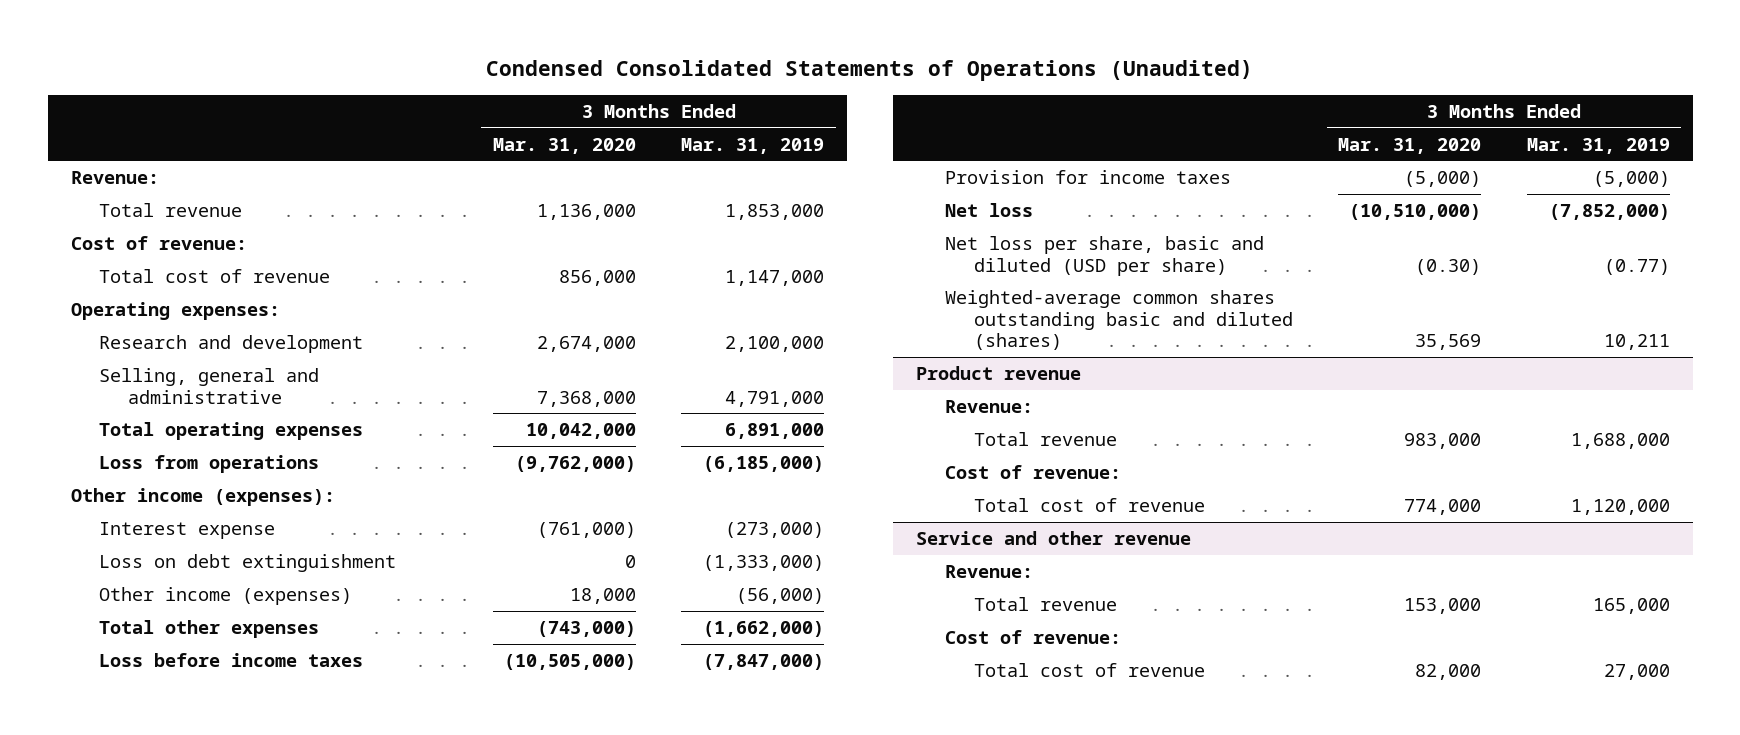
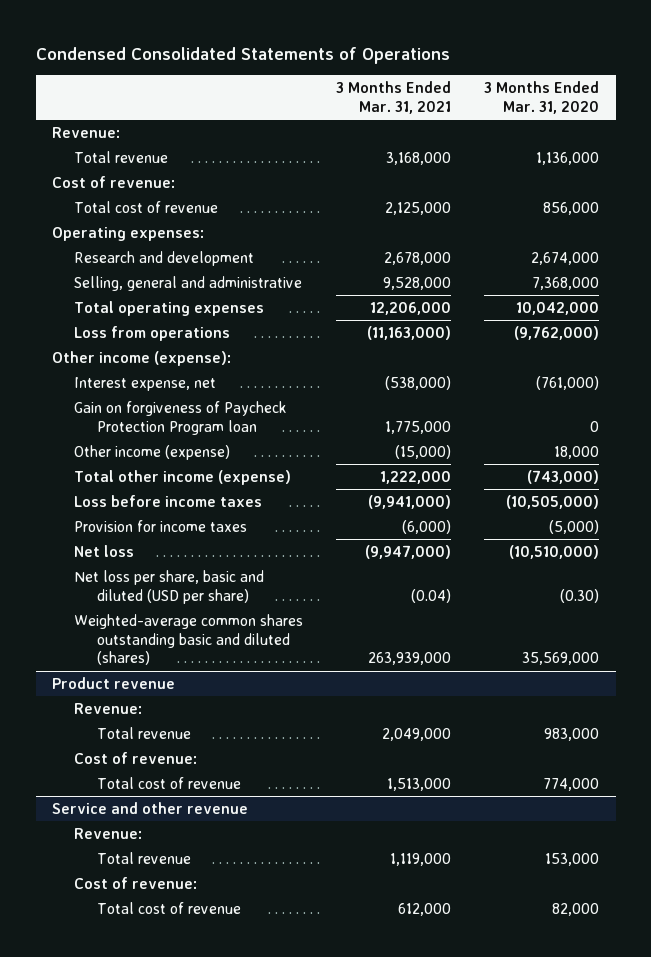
- Condensed Consolidated Statements of Operations (Unaudited)
+ Condensed Consolidated Statements of Operations
- | 3 Months Ended Mar. 31, 2020 | 3 Months Ended Mar. 31, 2019
+ | 3 Months Ended Mar. 31, 2021 | 3 Months Ended Mar. 31, 2020
- Other income (expenses):
- Interest expense | (761,000) | (273,000)
- Loss on debt extinguishment | 0 | (1,333,000)
- Other income (expenses) | 18,000 | (56,000)
- Total other expenses | (743,000) | (1,662,000)
+ Other income (expense):
+ Interest expense, net | (538,000) | (761,000)
+ Gain on forgiveness of Paycheck Protection Program loan | 1,775,000 | 0
+ Other income (expense) | (15,000) | 18,000
+ Total other income (expense) | 1,222,000 | (743,000)
- Weighted-average common shares outstanding basic and diluted (shares) | 35,569 | 10,211
+ Weighted-average common shares outstanding basic and diluted (shares) | 263,939,000 | 35,569,000

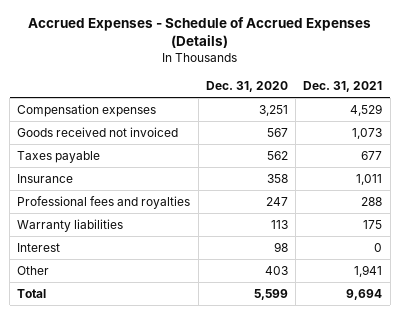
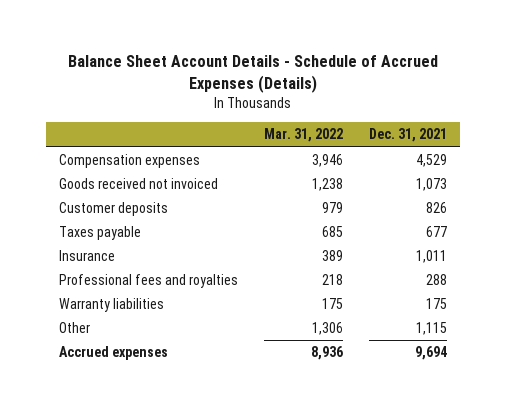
- Accrued Expenses - Schedule of Accrued Expenses (Details)
+ Balance Sheet Account Details - Schedule of Accrued Expenses (Details)
- | Dec. 31, 2020 | Dec. 31, 2021
+ | Mar. 31, 2022 | Dec. 31, 2021
+ Customer deposits | 979 | 826
- Interest | 98 | 0
- Other | 403 | 1,941
- Total | 5,599 | 9,694
+ Other | 1,306 | 1,115
+ Accrued expenses | 8,936 | 9,694

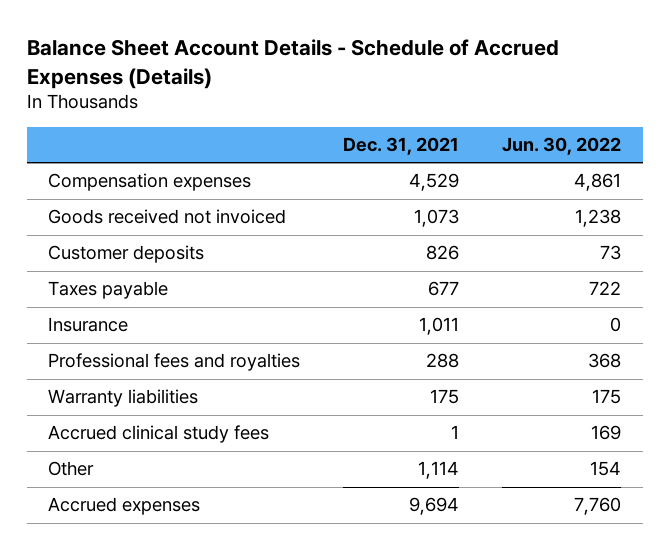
- | Mar. 31, 2022 | Dec. 31, 2021
+ | Dec. 31, 2021 | Jun. 30, 2022
- Other | 1,306 | 1,115
+ Accrued clinical study fees | 1 | 169
+ Other | 1,114 | 154

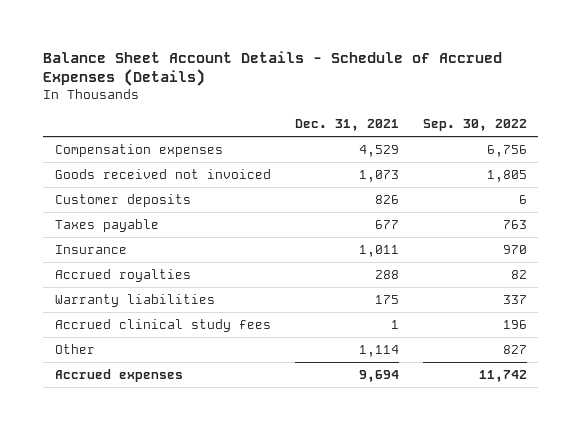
- | Dec. 31, 2021 | Jun. 30, 2022
+ | Dec. 31, 2021 | Sep. 30, 2022
- Professional fees and royalties | 288 | 368
+ Accrued royalties | 288 | 82

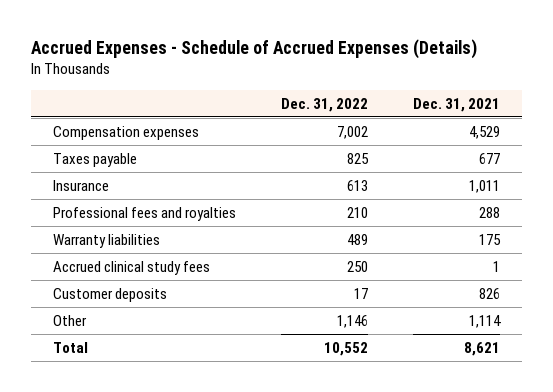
- Balance Sheet Account Details - Schedule of Accrued Expenses (Details)
+ Accrued Expenses - Schedule of Accrued Expenses (Details)
- | Dec. 31, 2021 | Sep. 30, 2022
+ | Dec. 31, 2022 | Dec. 31, 2021
- Goods received not invoiced | 1,073 | 1,805
- Accrued royalties | 288 | 82
+ Professional fees and royalties | 210 | 288
moved down: Customer deposits | 17 | 826
- Accrued expenses | 9,694 | 11,742
+ Total | 10,552 | 8,621

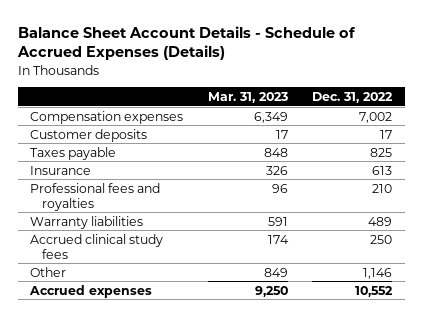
- Accrued Expenses - Schedule of Accrued Expenses (Details)
+ Balance Sheet Account Details - Schedule of Accrued Expenses (Details)
- | Dec. 31, 2022 | Dec. 31, 2021
+ | Mar. 31, 2023 | Dec. 31, 2022
moved up: Customer deposits | 17 | 17
- Total | 10,552 | 8,621
+ Accrued expenses | 9,250 | 10,552

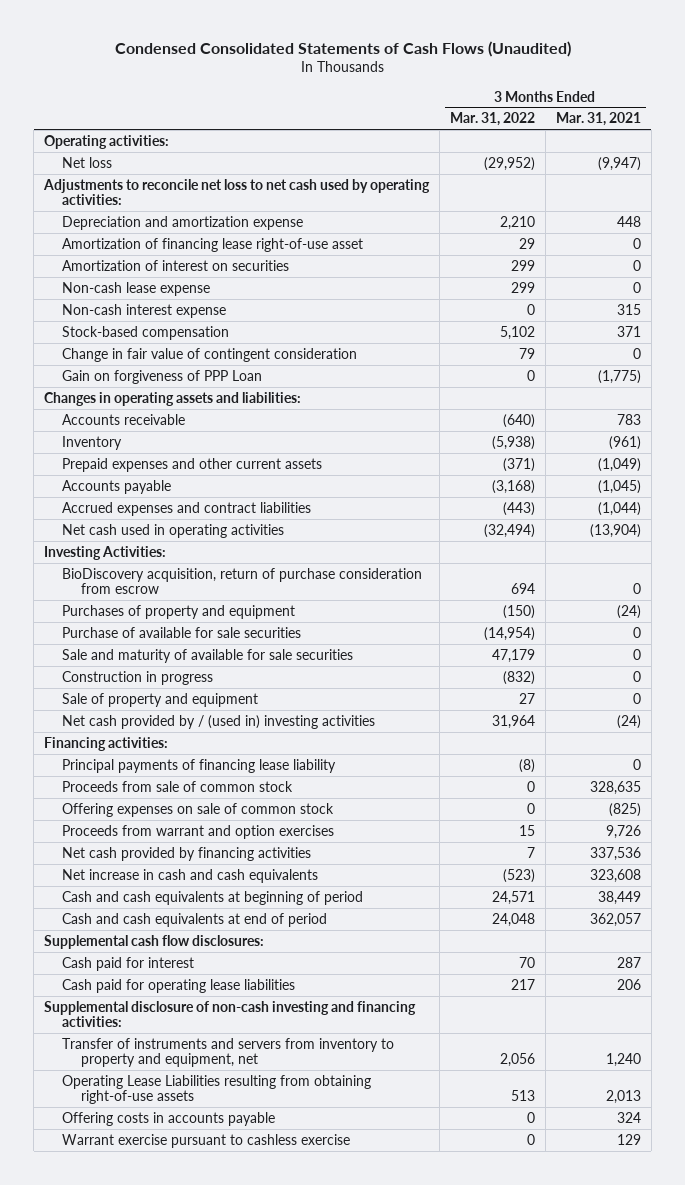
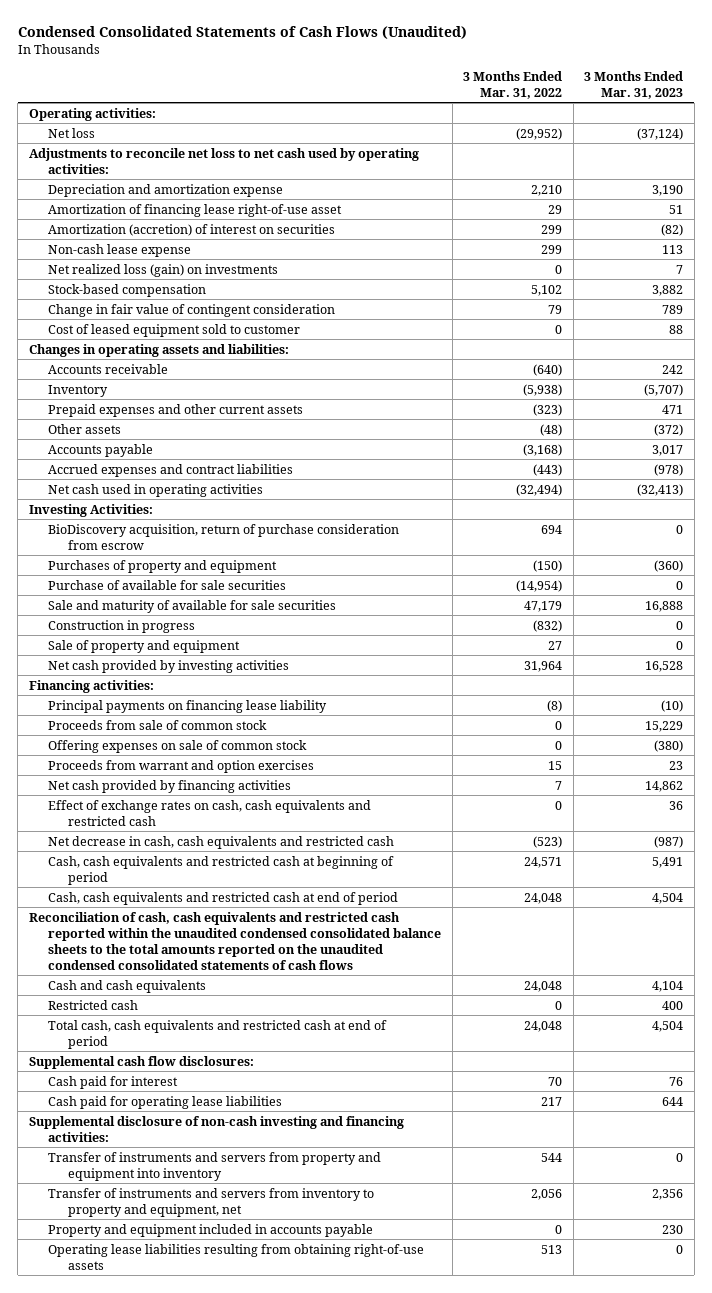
- | 3 Months Ended Mar. 31, 2022 | 3 Months Ended Mar. 31, 2021
+ | 3 Months Ended Mar. 31, 2022 | 3 Months Ended Mar. 31, 2023
- Amortization of interest on securities | 299 | 0
+ Amortization (accretion) of interest on securities | 299 | (82)
- Non-cash interest expense | 0 | 315
+ Net realized loss (gain) on investments | 0 | 7
- Gain on forgiveness of PPP Loan | 0 | (1,775)
+ Cost of leased equipment sold to customer | 0 | 88
- Prepaid expenses and other current assets | (371) | (1,049)
+ Prepaid expenses and other current assets | (323) | 471
+ Other assets | (48) | (372)
- Net cash provided by / (used in) investing activities | 31,964 | (24)
+ Net cash provided by investing activities | 31,964 | 16,528
- Principal payments of financing lease liability | (8) | 0
+ Principal payments on financing lease liability | (8) | (10)
- Net increase in cash and cash equivalents | (523) | 323,608
- Cash and cash equivalents at beginning of period | 24,571 | 38,449
- Cash and cash equivalents at end of period | 24,048 | 362,057
+ Effect of exchange rates on cash, cash equivalents and restricted cash | 0 | 36
+ Net decrease in cash, cash equivalents and restricted cash | (523) | (987)
+ Cash, cash equivalents and restricted cash at beginning of period | 24,571 | 5,491
+ Cash, cash equivalents and restricted cash at end of period | 24,048 | 4,504
+ Reconciliation of cash, cash equivalents and restricted cash reported within the unaudited condensed consolidated balance sheets to the total amounts reported on the unaudited condensed consolidated statements of cash flows
+ Cash and cash equivalents | 24,048 | 4,104
+ Restricted cash | 0 | 400
+ Total cash, cash equivalents and restricted cash at end of period | 24,048 | 4,504
+ Transfer of instruments and servers from property and equipment into inventory | 544 | 0
- Operating Lease Liabilities resulting from obtaining right-of-use assets | 513 | 2,013
- Offering costs in accounts payable | 0 | 324
- Warrant exercise pursuant to cashless exercise | 0 | 129
+ Property and equipment included in accounts payable | 0 | 230
+ Operating lease liabilities resulting from obtaining right-of-use assets | 513 | 0

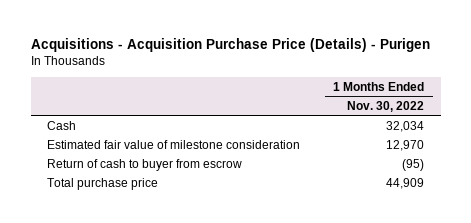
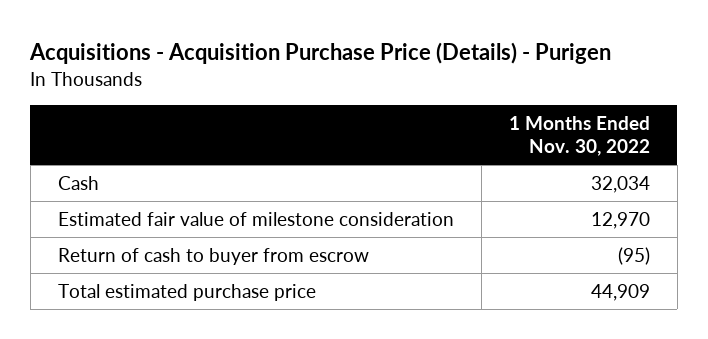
- Total purchase price | 44,909
+ Total estimated purchase price | 44,909

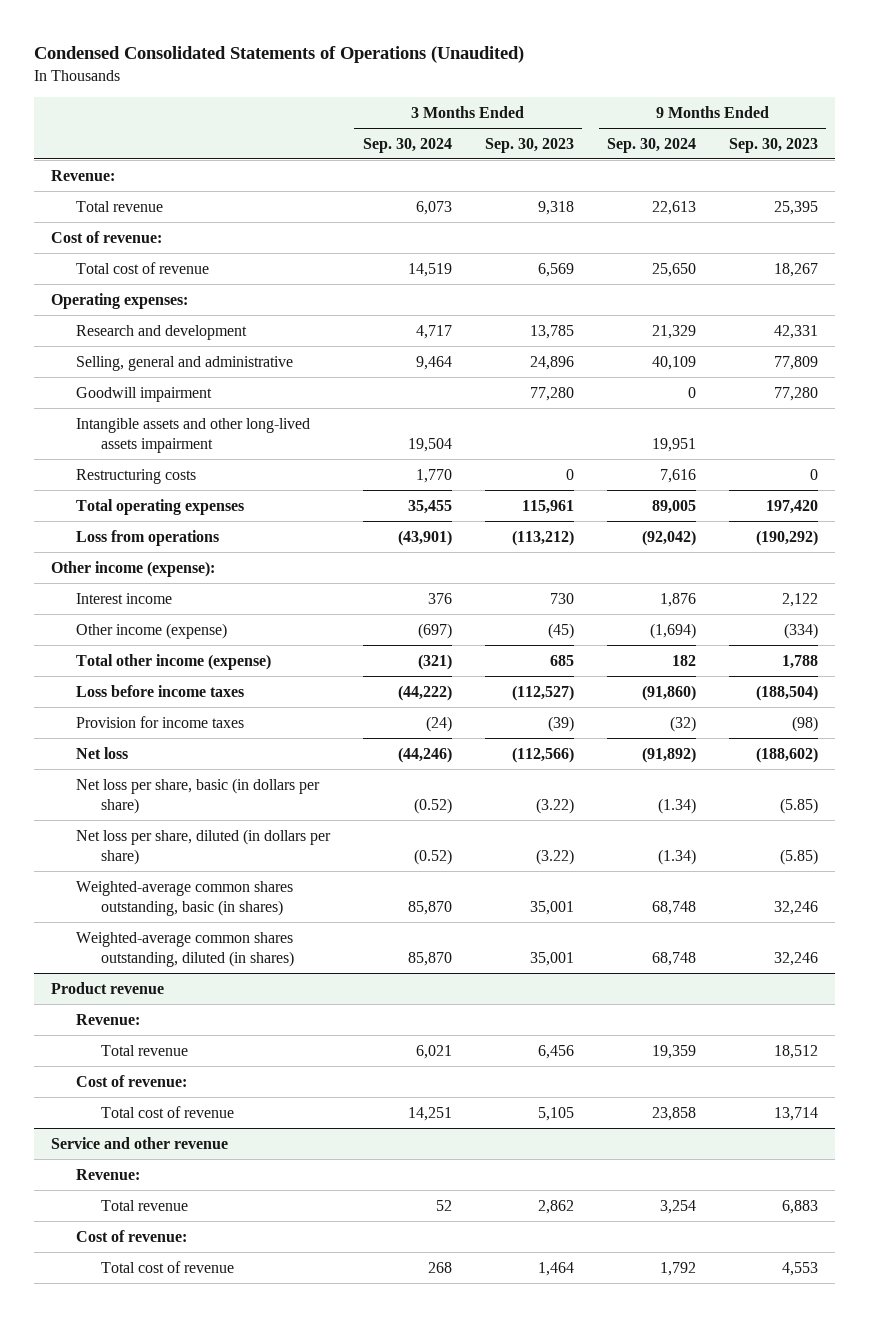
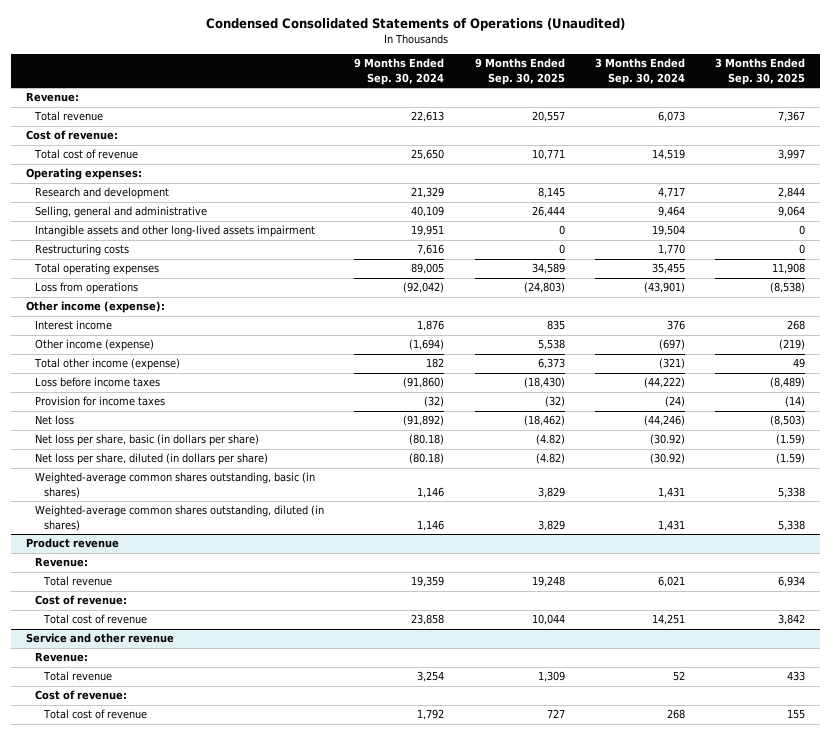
- | 3 Months Ended Sep. 30, 2024 | 3 Months Ended Sep. 30, 2023 | 9 Months Ended Sep. 30, 2024 | 9 Months Ended Sep. 30, 2023
+ | 9 Months Ended Sep. 30, 2024 | 9 Months Ended Sep. 30, 2025 | 3 Months Ended Sep. 30, 2024 | 3 Months Ended Sep. 30, 2025
- Goodwill impairment | | 77,280 | 0 | 77,280
- Net loss per share, basic (in dollars per share) | (0.52) | (3.22) | (1.34) | (5.85)
- Net loss per share, diluted (in dollars per share) | (0.52) | (3.22) | (1.34) | (5.85)
- Weighted-average common shares outstanding, basic (in shares) | 85,870 | 35,001 | 68,748 | 32,246
- Weighted-average common shares outstanding, diluted (in shares) | 85,870 | 35,001 | 68,748 | 32,246
+ Net loss per share, basic (in dollars per share) | (80.18) | (4.82) | (30.92) | (1.59)
+ Net loss per share, diluted (in dollars per share) | (80.18) | (4.82) | (30.92) | (1.59)
+ Weighted-average common shares outstanding, basic (in shares) | 1,146 | 3,829 | 1,431 | 5,338
+ Weighted-average common shares outstanding, diluted (in shares) | 1,146 | 3,829 | 1,431 | 5,338

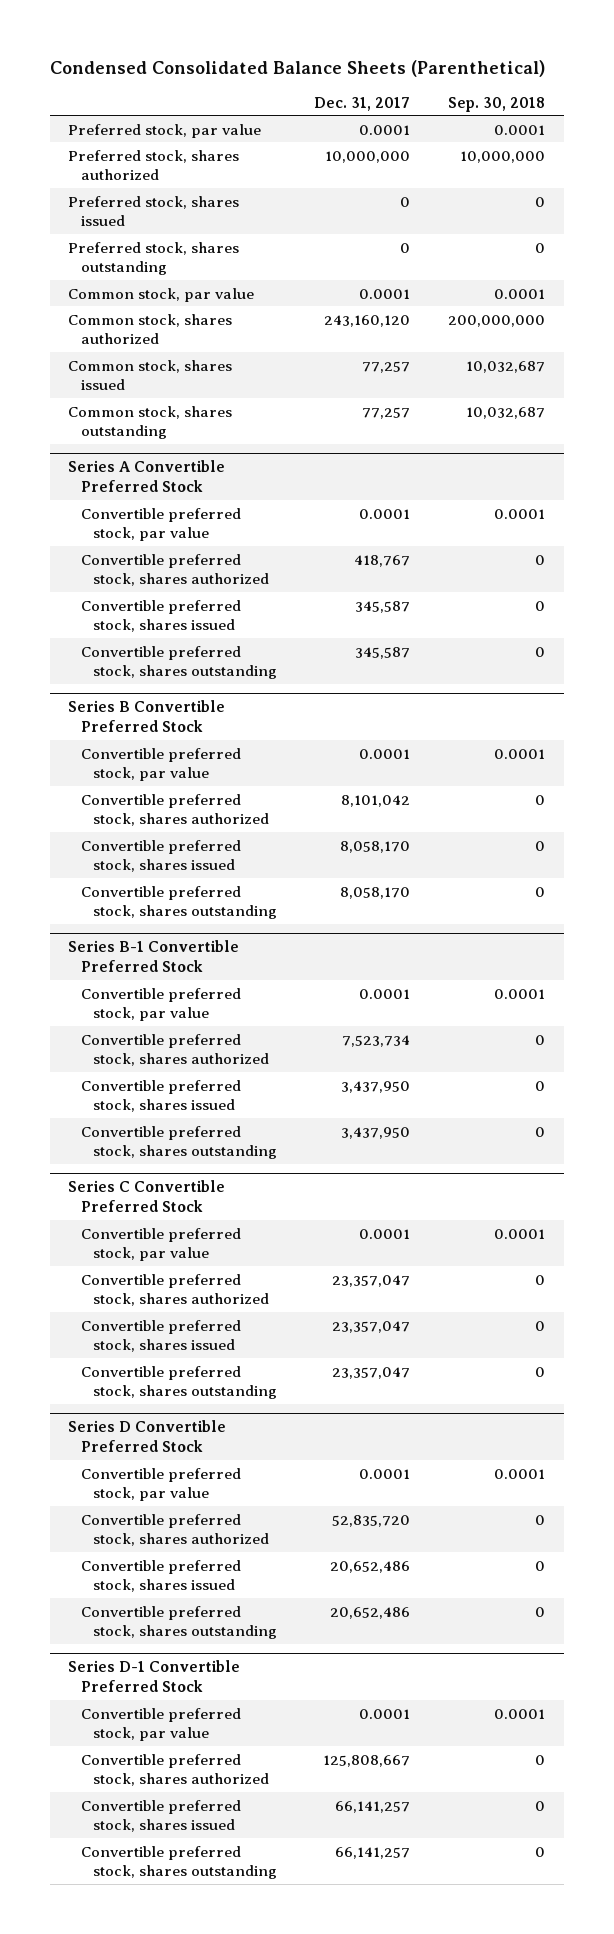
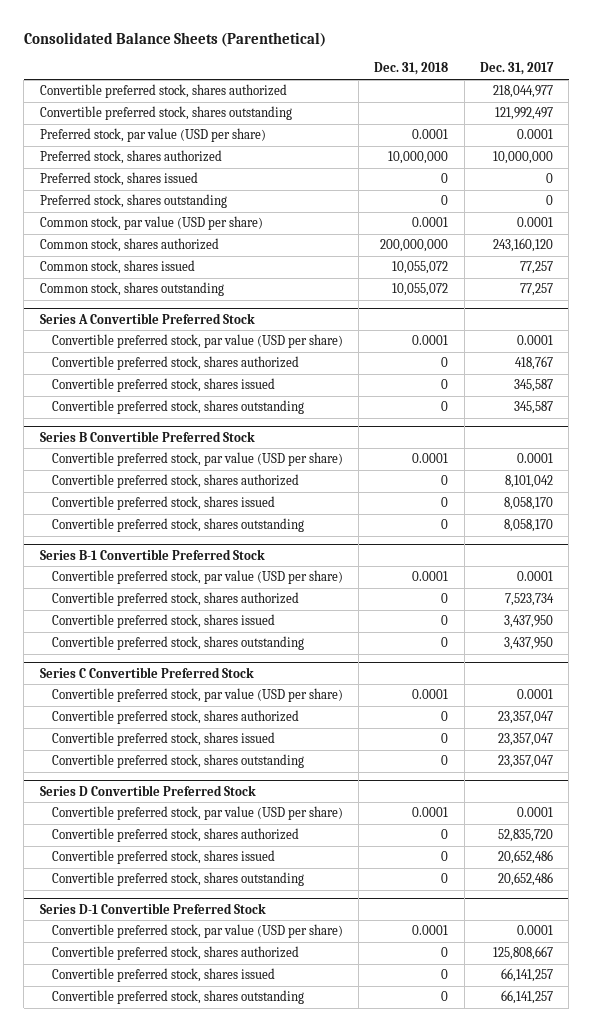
- Condensed Consolidated Balance Sheets (Parenthetical)
+ Consolidated Balance Sheets (Parenthetical)
- | Dec. 31, 2017 | Sep. 30, 2018
+ | Dec. 31, 2018 | Dec. 31, 2017
- Preferred stock, par value | 0.0001 | 0.0001
+ Convertible preferred stock, shares authorized | | 218,044,977
+ Convertible preferred stock, shares outstanding | | 121,992,497
+ Preferred stock, par value (USD per share) | 0.0001 | 0.0001
- Common stock, par value | 0.0001 | 0.0001
+ Common stock, par value (USD per share) | 0.0001 | 0.0001
@ Series A Convertible Preferred Stock
- Convertible preferred stock, par value | 0.0001 | 0.0001
+ Convertible preferred stock, par value (USD per share) | 0.0001 | 0.0001
@ Series B Convertible Preferred Stock
- Convertible preferred stock, par value | 0.0001 | 0.0001
+ Convertible preferred stock, par value (USD per share) | 0.0001 | 0.0001
@ Series B-1 Convertible Preferred Stock
- Convertible preferred stock, par value | 0.0001 | 0.0001
+ Convertible preferred stock, par value (USD per share) | 0.0001 | 0.0001
@ Series C Convertible Preferred Stock
- Convertible preferred stock, par value | 0.0001 | 0.0001
+ Convertible preferred stock, par value (USD per share) | 0.0001 | 0.0001
@ Series D Convertible Preferred Stock
- Convertible preferred stock, par value | 0.0001 | 0.0001
+ Convertible preferred stock, par value (USD per share) | 0.0001 | 0.0001
@ Series D-1 Convertible Preferred Stock
- Convertible preferred stock, par value | 0.0001 | 0.0001
+ Convertible preferred stock, par value (USD per share) | 0.0001 | 0.0001

